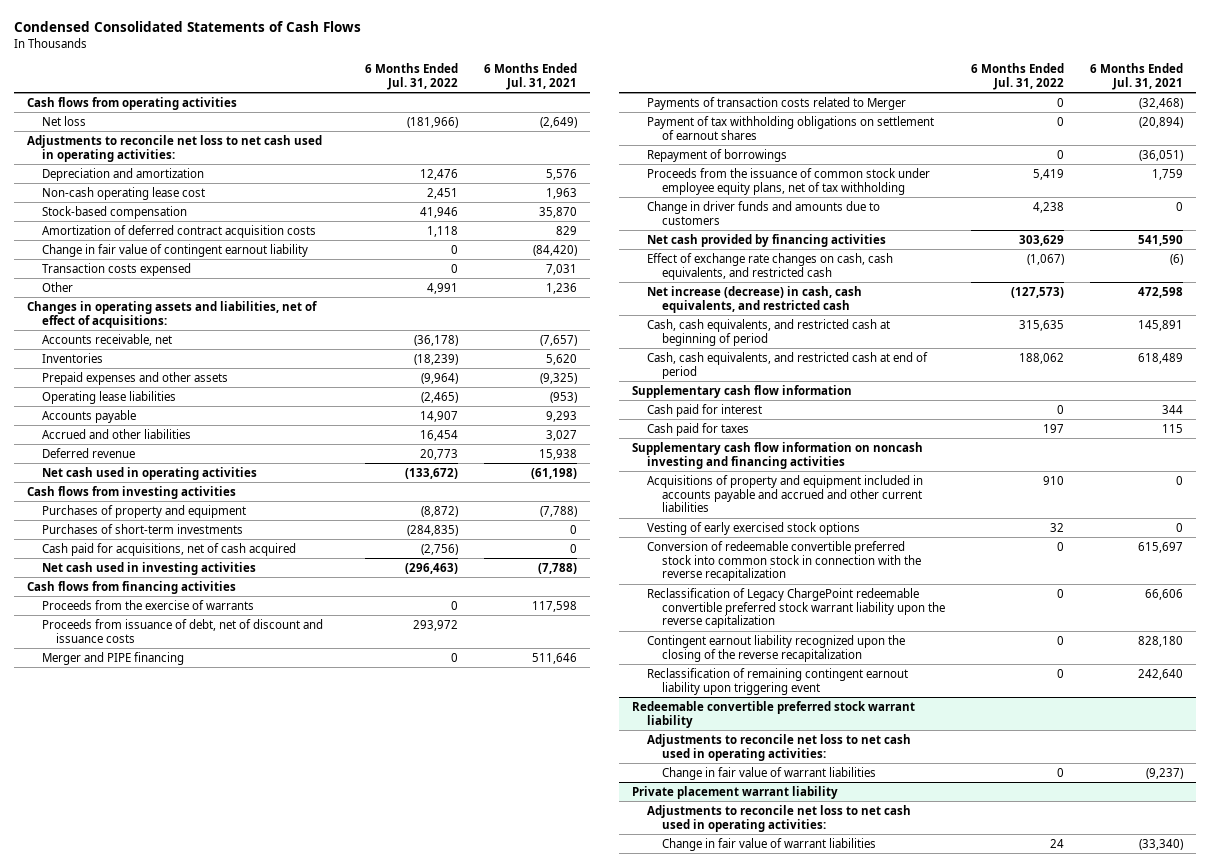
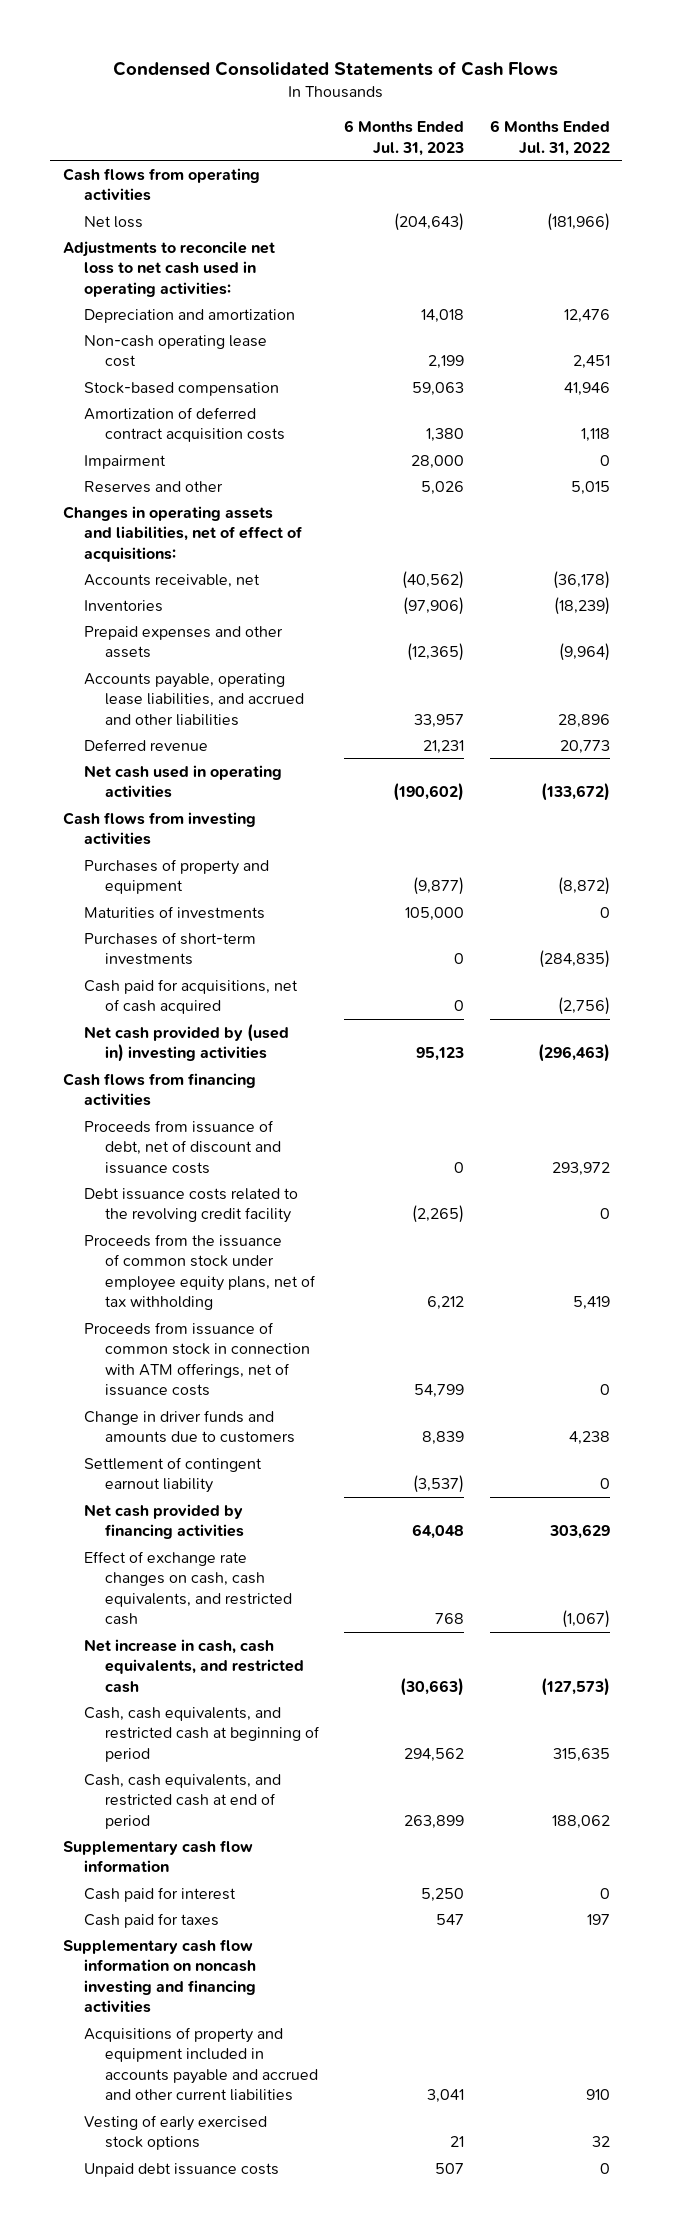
- | 6 Months Ended Jul. 31, 2022 | 6 Months Ended Jul. 31, 2021
+ | 6 Months Ended Jul. 31, 2023 | 6 Months Ended Jul. 31, 2022
- Change in fair value of contingent earnout liability | 0 | (84,420)
- Transaction costs expensed | 0 | 7,031
- Other | 4,991 | 1,236
+ Impairment | 28,000 | 0
+ Reserves and other | 5,026 | 5,015
- Operating lease liabilities | (2,465) | (953)
- Accounts payable | 14,907 | 9,293
- Accrued and other liabilities | 16,454 | 3,027
+ Accounts payable, operating lease liabilities, and accrued and other liabilities | 33,957 | 28,896
+ Maturities of investments | 105,000 | 0
- Net cash used in investing activities | (296,463) | (7,788)
+ Net cash provided by (used in) investing activities | 95,123 | (296,463)
- Proceeds from the exercise of warrants | 0 | 117,598
- Merger and PIPE financing | 0 | 511,646
- Payments of transaction costs related to Merger | 0 | (32,468)
- Payment of tax withholding obligations on settlement of earnout shares | 0 | (20,894)
- Repayment of borrowings | 0 | (36,051)
+ Debt issuance costs related to the revolving credit facility | (2,265) | 0
+ Proceeds from issuance of common stock in connection with ATM offerings, net of issuance costs | 54,799 | 0
+ Settlement of contingent earnout liability | (3,537) | 0
- Net increase (decrease) in cash, cash equivalents, and restricted cash | (127,573) | 472,598
+ Net increase in cash, cash equivalents, and restricted cash | (30,663) | (127,573)
- Conversion of redeemable convertible preferred stock into common stock in connection with the reverse recapitalization | 0 | 615,697
- Reclassification of Legacy ChargePoint redeemable convertible preferred stock warrant liability upon the reverse capitalization | 0 | 66,606
- Contingent earnout liability recognized upon the closing of the reverse recapitalization | 0 | 828,180
- Reclassification of remaining contingent earnout liability upon triggering event | 0 | 242,640
- Redeemable convertible preferred stock warrant liability
- Adjustments to reconcile net loss to net cash used in operating activities:
- Change in fair value of warrant liabilities | 0 | (9,237)
- Private placement warrant liability
- Adjustments to reconcile net loss to net cash used in operating activities:
- Change in fair value of warrant liabilities | 24 | (33,340)
+ Unpaid debt issuance costs | 507 | 0

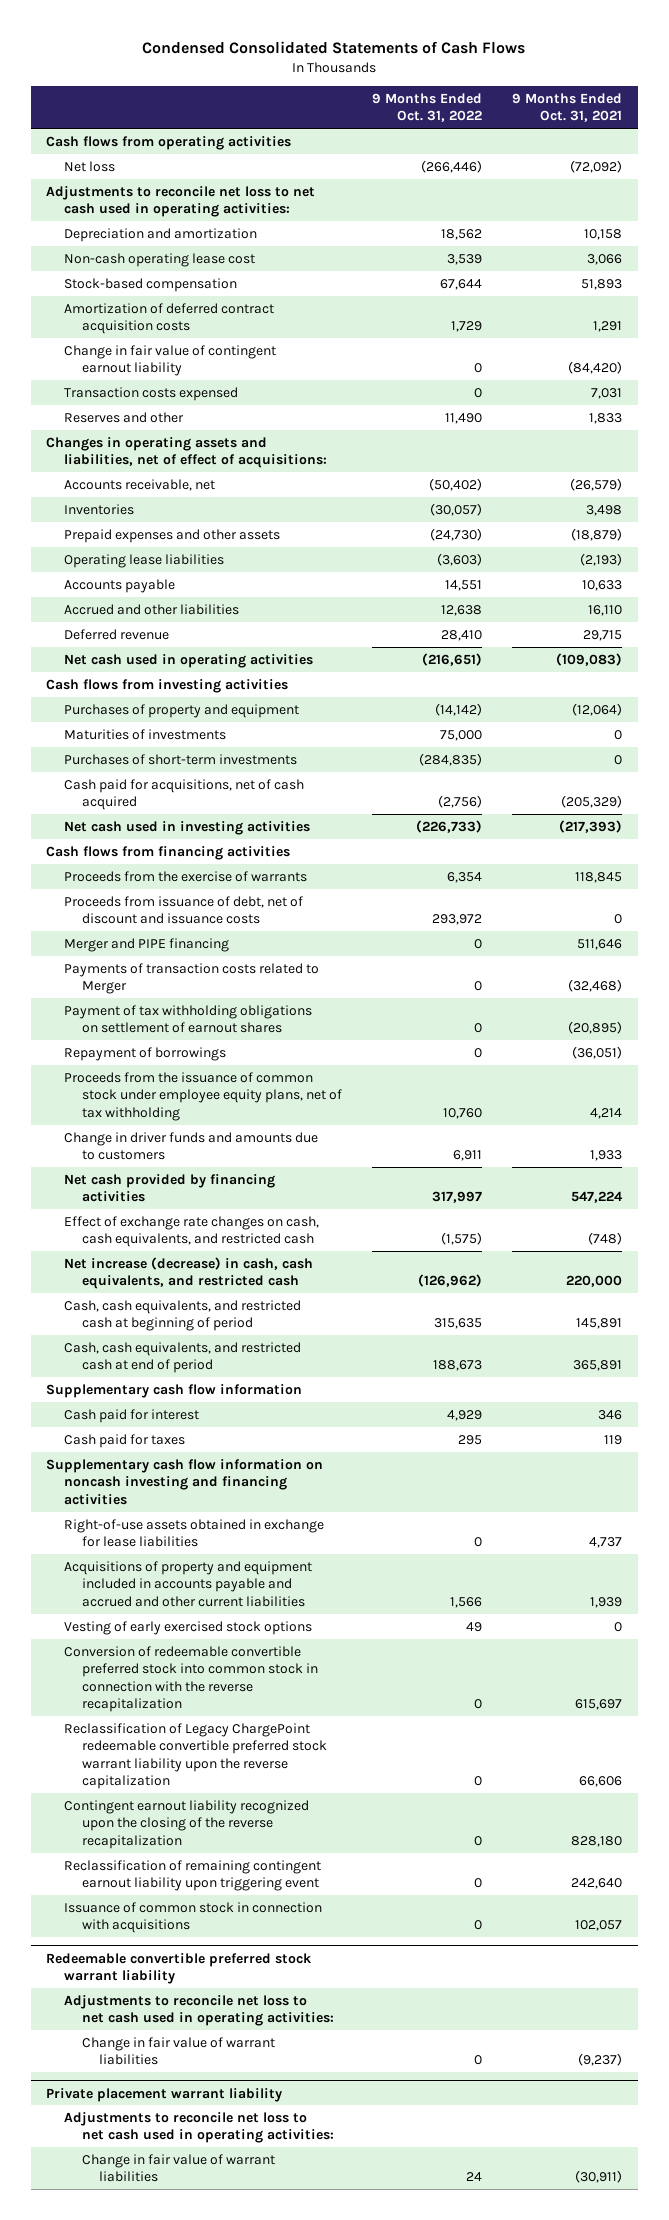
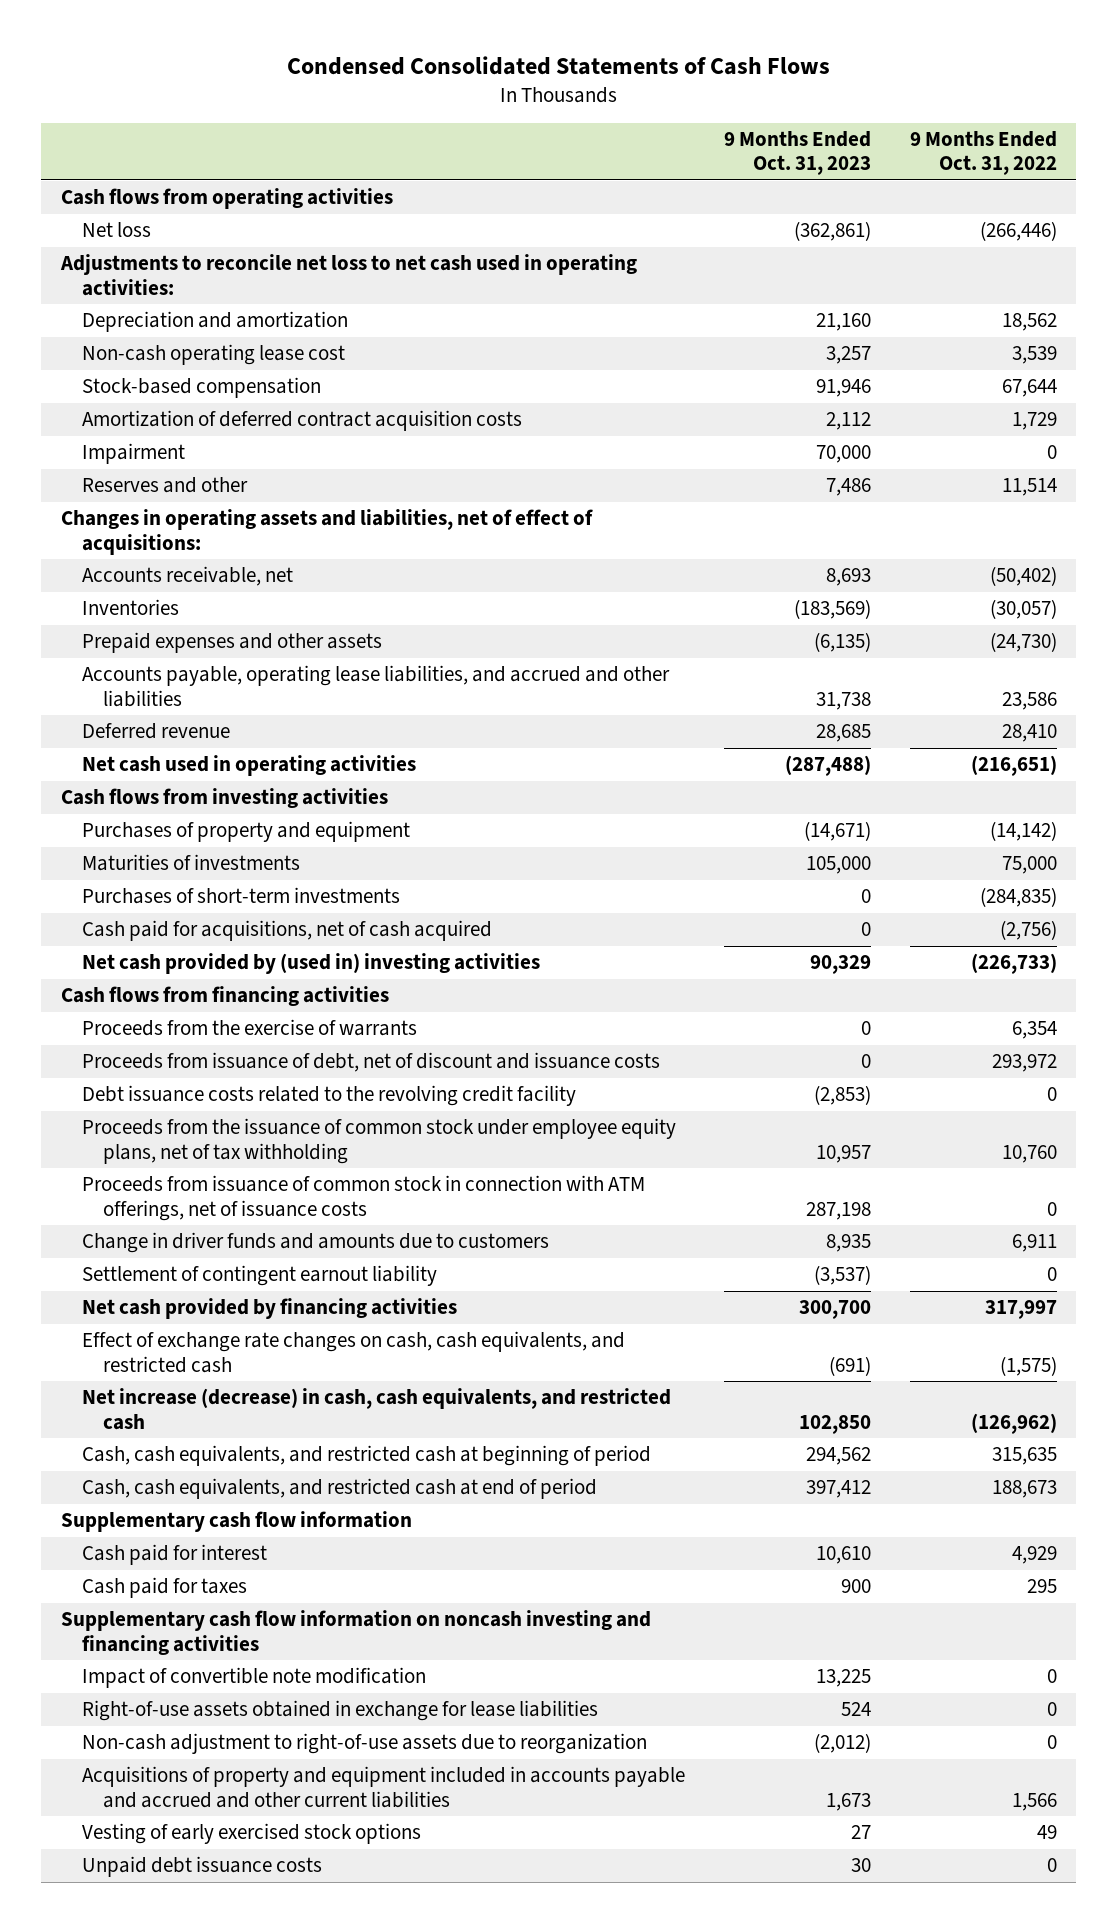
- | 9 Months Ended Oct. 31, 2022 | 9 Months Ended Oct. 31, 2021
+ | 9 Months Ended Oct. 31, 2023 | 9 Months Ended Oct. 31, 2022
- Change in fair value of contingent earnout liability | 0 | (84,420)
- Transaction costs expensed | 0 | 7,031
- Reserves and other | 11,490 | 1,833
+ Impairment | 70,000 | 0
+ Reserves and other | 7,486 | 11,514
- Operating lease liabilities | (3,603) | (2,193)
- Accounts payable | 14,551 | 10,633
- Accrued and other liabilities | 12,638 | 16,110
+ Accounts payable, operating lease liabilities, and accrued and other liabilities | 31,738 | 23,586
- Net cash used in investing activities | (226,733) | (217,393)
+ Net cash provided by (used in) investing activities | 90,329 | (226,733)
- Merger and PIPE financing | 0 | 511,646
- Payments of transaction costs related to Merger | 0 | (32,468)
- Payment of tax withholding obligations on settlement of earnout shares | 0 | (20,895)
- Repayment of borrowings | 0 | (36,051)
+ Debt issuance costs related to the revolving credit facility | (2,853) | 0
+ Proceeds from issuance of common stock in connection with ATM offerings, net of issuance costs | 287,198 | 0
+ Settlement of contingent earnout liability | (3,537) | 0
+ Impact of convertible note modification | 13,225 | 0
+ Non-cash adjustment to right-of-use assets due to reorganization | (2,012) | 0
- Conversion of redeemable convertible preferred stock into common stock in connection with the reverse recapitalization | 0 | 615,697
- Reclassification of Legacy ChargePoint redeemable convertible preferred stock warrant liability upon the reverse capitalization | 0 | 66,606
- Contingent earnout liability recognized upon the closing of the reverse recapitalization | 0 | 828,180
- Reclassification of remaining contingent earnout liability upon triggering event | 0 | 242,640
- Issuance of common stock in connection with acquisitions | 0 | 102,057
- Redeemable convertible preferred stock warrant liability
- Adjustments to reconcile net loss to net cash used in operating activities:
- Change in fair value of warrant liabilities | 0 | (9,237)
- Private placement warrant liability
- Adjustments to reconcile net loss to net cash used in operating activities:
- Change in fair value of warrant liabilities | 24 | (30,911)
+ Unpaid debt issuance costs | 30 | 0

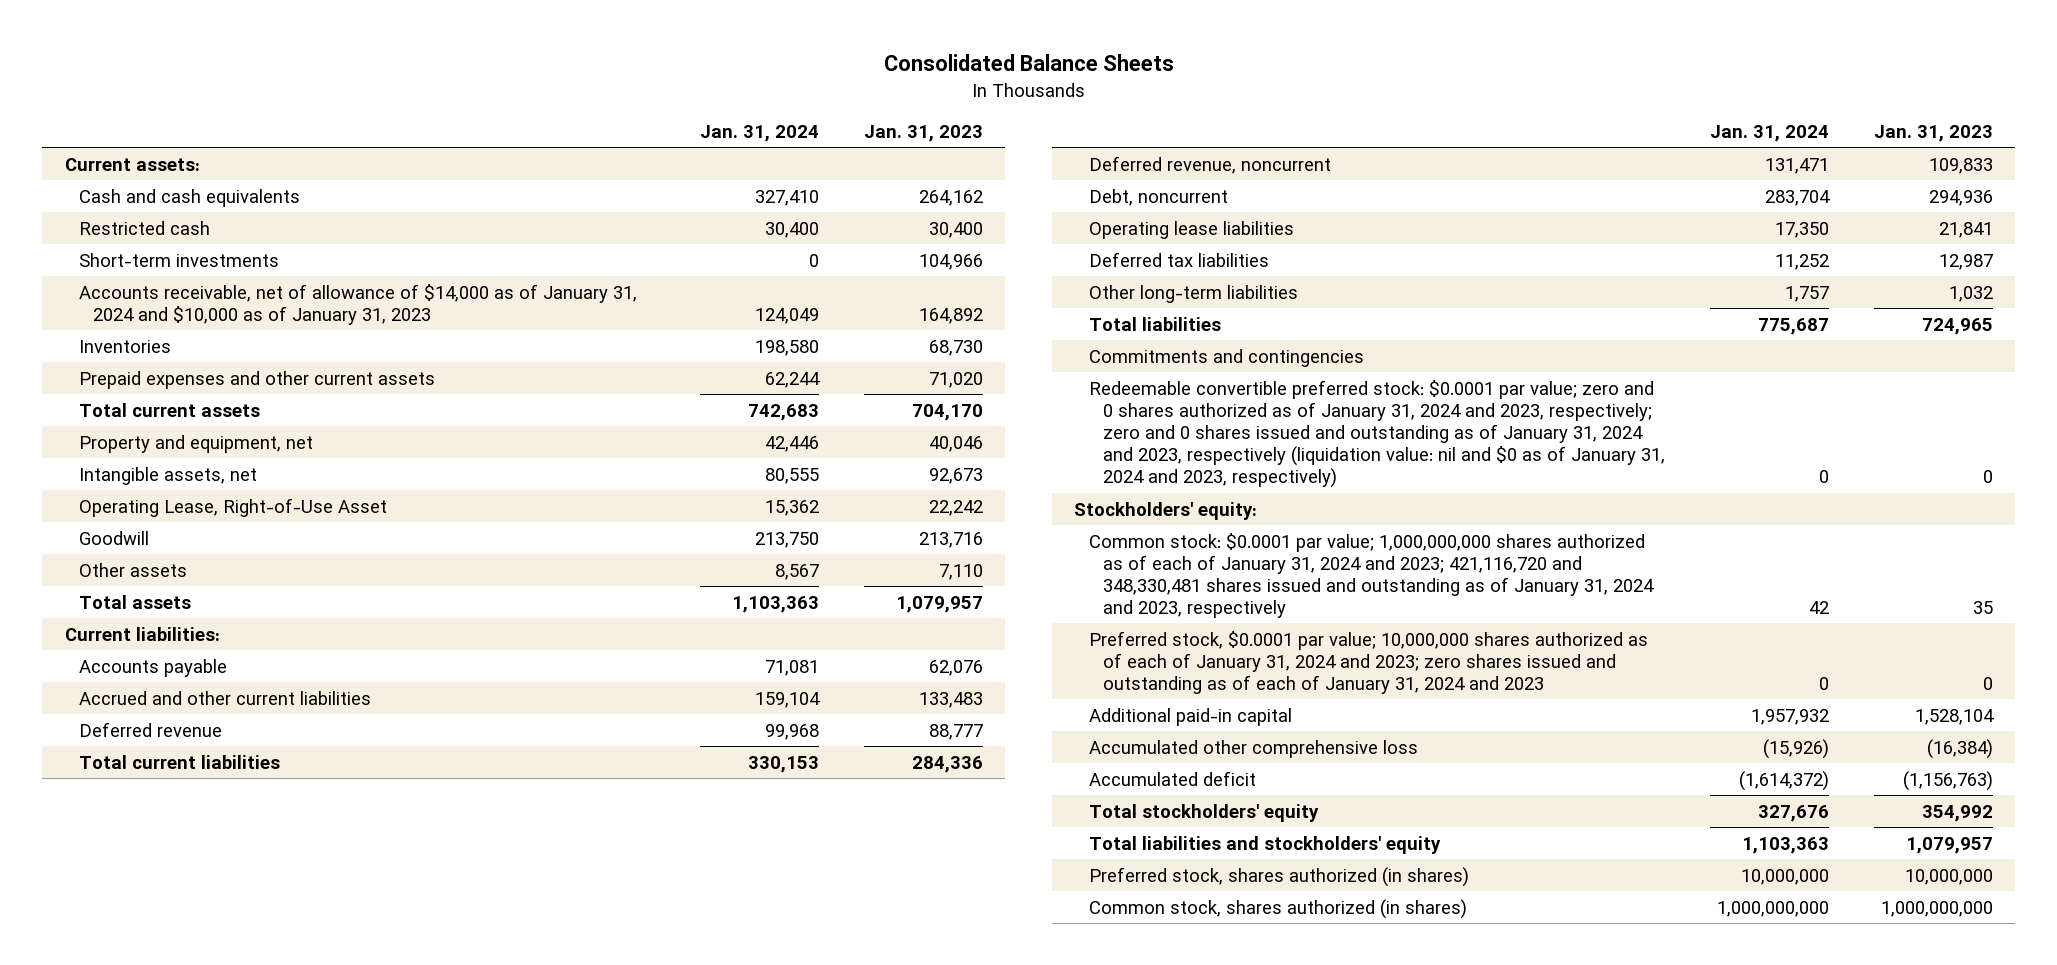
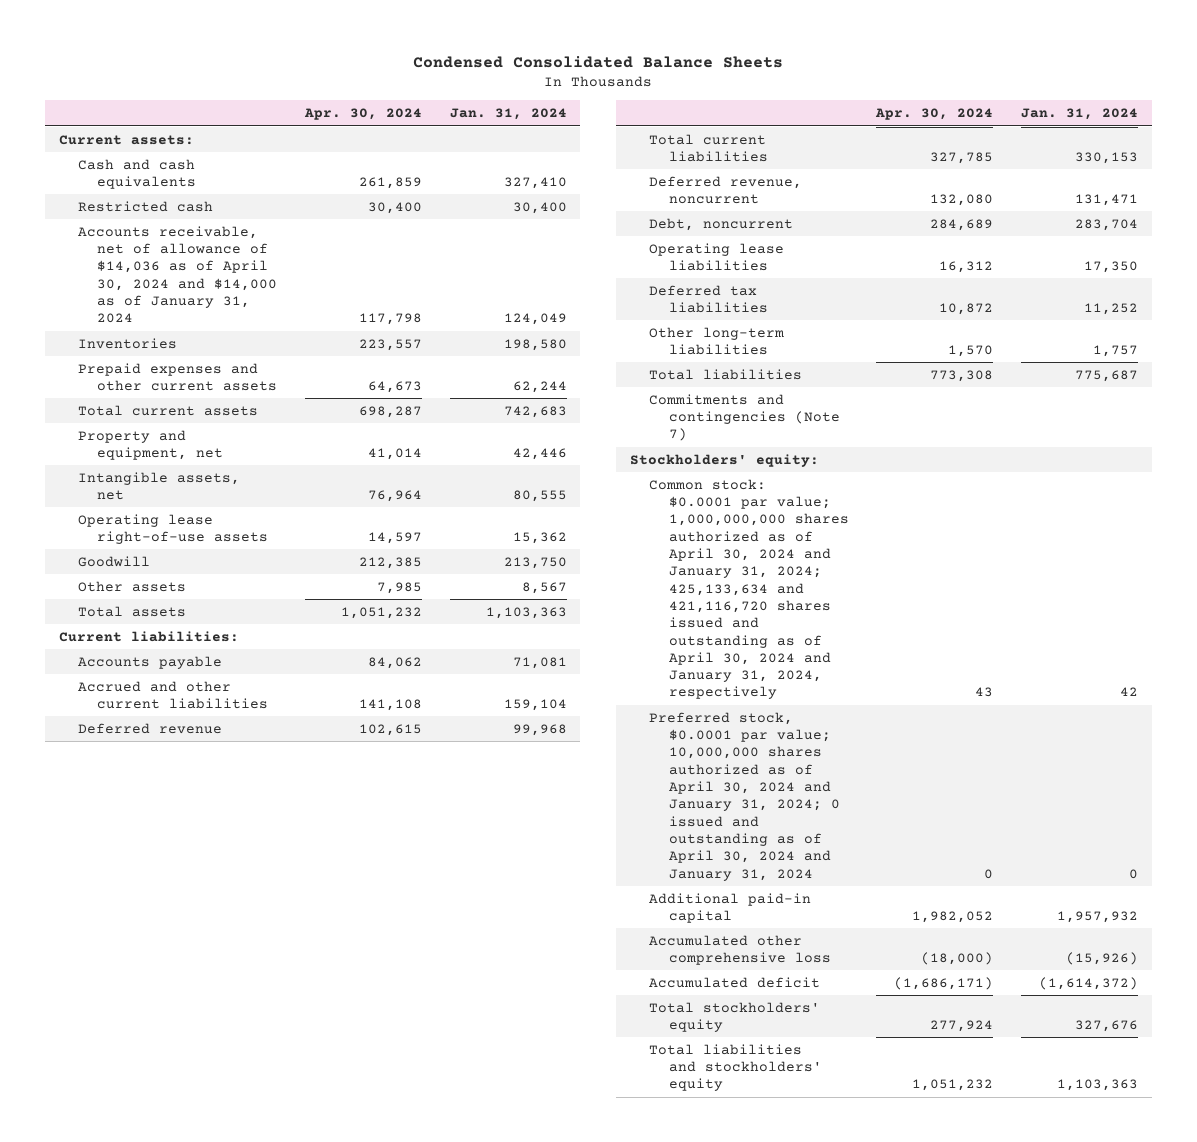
- Consolidated Balance Sheets
+ Condensed Consolidated Balance Sheets
- | Jan. 31, 2024 | Jan. 31, 2023
+ | Apr. 30, 2024 | Jan. 31, 2024
- Short-term investments | 0 | 104,966
- Accounts receivable, net of allowance of $14,000 as of January 31, 2024 and $10,000 as of January 31, 2023 | 124,049 | 164,892
+ Accounts receivable, net of allowance of $14,036 as of April 30, 2024 and $14,000 as of January 31, 2024 | 117,798 | 124,049
- Operating Lease, Right-of-Use Asset | 15,362 | 22,242
+ Operating lease right-of-use assets | 14,597 | 15,362
- Commitments and contingencies
- Redeemable convertible preferred stock: $0.0001 par value; zero and 0 shares authorized as of January 31, 2024 and 2023, respectively; zero and 0 shares issued and outstanding as of January 31, 2024 and 2023, respectively (liquidation value: nil and $0 as of January 31, 2024 and 2023, respectively) | 0 | 0
+ Commitments and contingencies (Note 7)
- Common stock: $0.0001 par value; 1,000,000,000 shares authorized as of each of January 31, 2024 and 2023; 421,116,720 and 348,330,481 shares issued and outstanding as of January 31, 2024 and 2023, respectively | 42 | 35
- Preferred stock, $0.0001 par value; 10,000,000 shares authorized as of each of January 31, 2024 and 2023; zero shares issued and outstanding as of each of January 31, 2024 and 2023 | 0 | 0
+ Common stock: $0.0001 par value; 1,000,000,000 shares authorized as of April 30, 2024 and January 31, 2024; 425,133,634 and 421,116,720 shares issued and outstanding as of April 30, 2024 and January 31, 2024, respectively | 43 | 42
+ Preferred stock, $0.0001 par value; 10,000,000 shares authorized as of April 30, 2024 and January 31, 2024; 0 issued and outstanding as of April 30, 2024 and January 31, 2024 | 0 | 0
- Preferred stock, shares authorized (in shares) | 10,000,000 | 10,000,000
- Common stock, shares authorized (in shares) | 1,000,000,000 | 1,000,000,000

